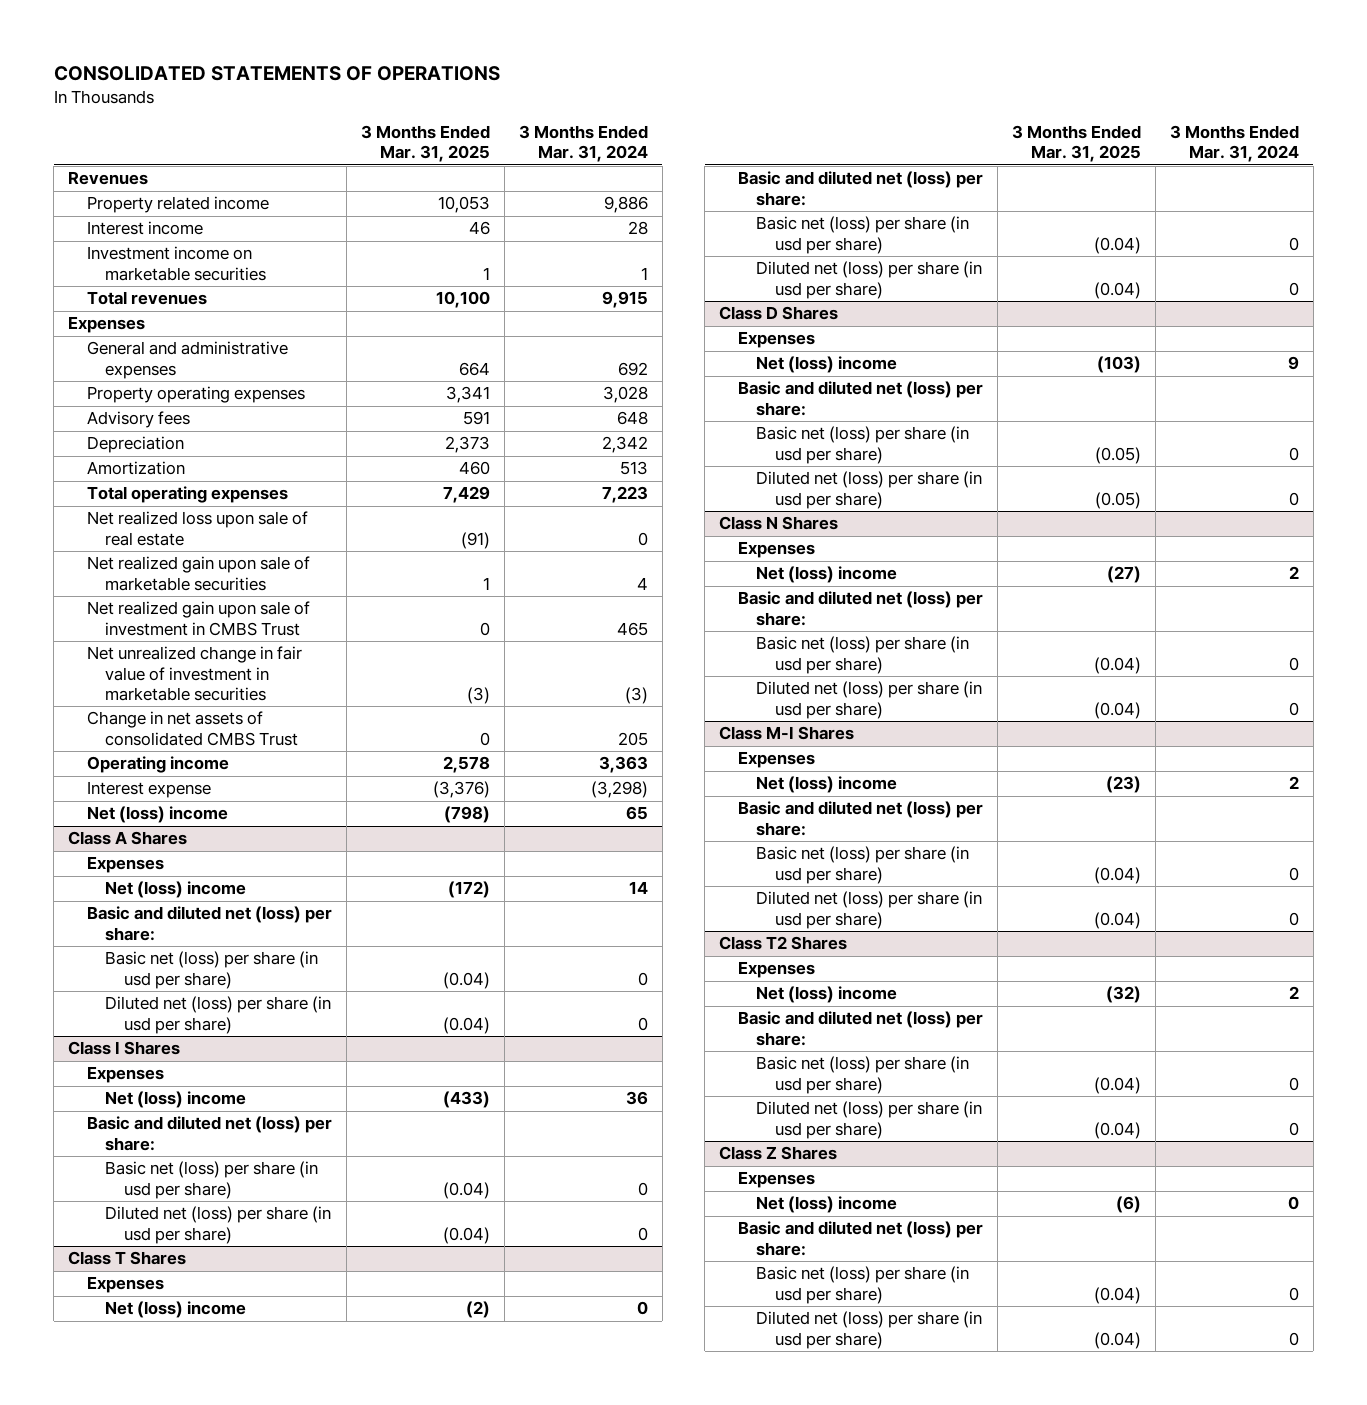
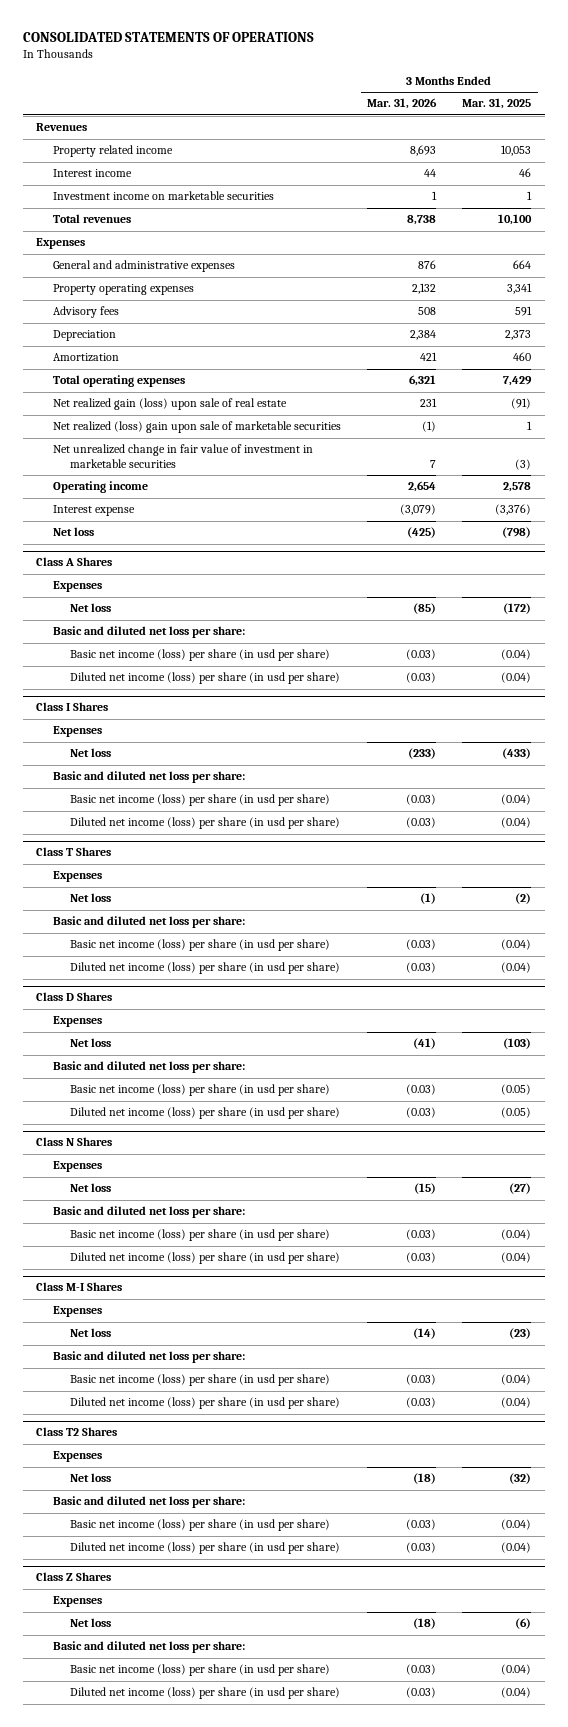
- | 3 Months Ended Mar. 31, 2025 | 3 Months Ended Mar. 31, 2024
+ | 3 Months Ended Mar. 31, 2026 | 3 Months Ended Mar. 31, 2025
- Net realized loss upon sale of real estate | (91) | 0
- Net realized gain upon sale of marketable securities | 1 | 4
- Net realized gain upon sale of investment in CMBS Trust | 0 | 465
+ Net realized gain (loss) upon sale of real estate | 231 | (91)
+ Net realized (loss) gain upon sale of marketable securities | (1) | 1
- Change in net assets of consolidated CMBS Trust | 0 | 205
- Net (loss) income | (798) | 65
+ Net loss | (425) | (798)
@ Class A Shares
- Net (loss) income | (172) | 14
- Basic and diluted net (loss) per share:
- Basic net (loss) per share (in usd per share) | (0.04) | 0
- Diluted net (loss) per share (in usd per share) | (0.04) | 0
+ Net loss | (85) | (172)
+ Basic and diluted net loss per share:
+ Basic net income (loss) per share (in usd per share) | (0.03) | (0.04)
+ Diluted net income (loss) per share (in usd per share) | (0.03) | (0.04)
@ Class I Shares
- Net (loss) income | (433) | 36
- Basic and diluted net (loss) per share:
- Basic net (loss) per share (in usd per share) | (0.04) | 0
- Diluted net (loss) per share (in usd per share) | (0.04) | 0
+ Net loss | (233) | (433)
+ Basic and diluted net loss per share:
+ Basic net income (loss) per share (in usd per share) | (0.03) | (0.04)
+ Diluted net income (loss) per share (in usd per share) | (0.03) | (0.04)
@ Class T Shares
- Net (loss) income | (2) | 0
- Basic and diluted net (loss) per share:
- Basic net (loss) per share (in usd per share) | (0.04) | 0
- Diluted net (loss) per share (in usd per share) | (0.04) | 0
+ Net loss | (1) | (2)
+ Basic and diluted net loss per share:
+ Basic net income (loss) per share (in usd per share) | (0.03) | (0.04)
+ Diluted net income (loss) per share (in usd per share) | (0.03) | (0.04)
@ Class D Shares
- Net (loss) income | (103) | 9
- Basic and diluted net (loss) per share:
- Basic net (loss) per share (in usd per share) | (0.05) | 0
- Diluted net (loss) per share (in usd per share) | (0.05) | 0
+ Net loss | (41) | (103)
+ Basic and diluted net loss per share:
+ Basic net income (loss) per share (in usd per share) | (0.03) | (0.05)
+ Diluted net income (loss) per share (in usd per share) | (0.03) | (0.05)
@ Class N Shares
- Net (loss) income | (27) | 2
- Basic and diluted net (loss) per share:
- Basic net (loss) per share (in usd per share) | (0.04) | 0
- Diluted net (loss) per share (in usd per share) | (0.04) | 0
+ Net loss | (15) | (27)
+ Basic and diluted net loss per share:
+ Basic net income (loss) per share (in usd per share) | (0.03) | (0.04)
+ Diluted net income (loss) per share (in usd per share) | (0.03) | (0.04)
@ Class M-I Shares
- Net (loss) income | (23) | 2
- Basic and diluted net (loss) per share:
- Basic net (loss) per share (in usd per share) | (0.04) | 0
- Diluted net (loss) per share (in usd per share) | (0.04) | 0
+ Net loss | (14) | (23)
+ Basic and diluted net loss per share:
+ Basic net income (loss) per share (in usd per share) | (0.03) | (0.04)
+ Diluted net income (loss) per share (in usd per share) | (0.03) | (0.04)
@ Class T2 Shares
- Net (loss) income | (32) | 2
- Basic and diluted net (loss) per share:
- Basic net (loss) per share (in usd per share) | (0.04) | 0
- Diluted net (loss) per share (in usd per share) | (0.04) | 0
+ Net loss | (18) | (32)
+ Basic and diluted net loss per share:
+ Basic net income (loss) per share (in usd per share) | (0.03) | (0.04)
+ Diluted net income (loss) per share (in usd per share) | (0.03) | (0.04)
@ Class Z Shares
- Net (loss) income | (6) | 0
- Basic and diluted net (loss) per share:
- Basic net (loss) per share (in usd per share) | (0.04) | 0
- Diluted net (loss) per share (in usd per share) | (0.04) | 0
+ Net loss | (18) | (6)
+ Basic and diluted net loss per share:
+ Basic net income (loss) per share (in usd per share) | (0.03) | (0.04)
+ Diluted net income (loss) per share (in usd per share) | (0.03) | (0.04)

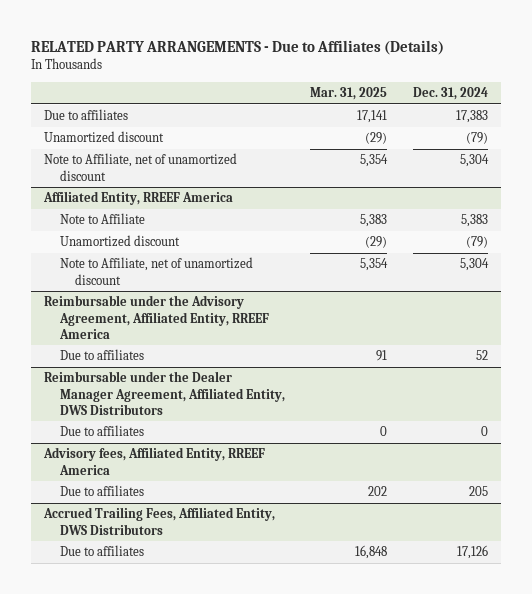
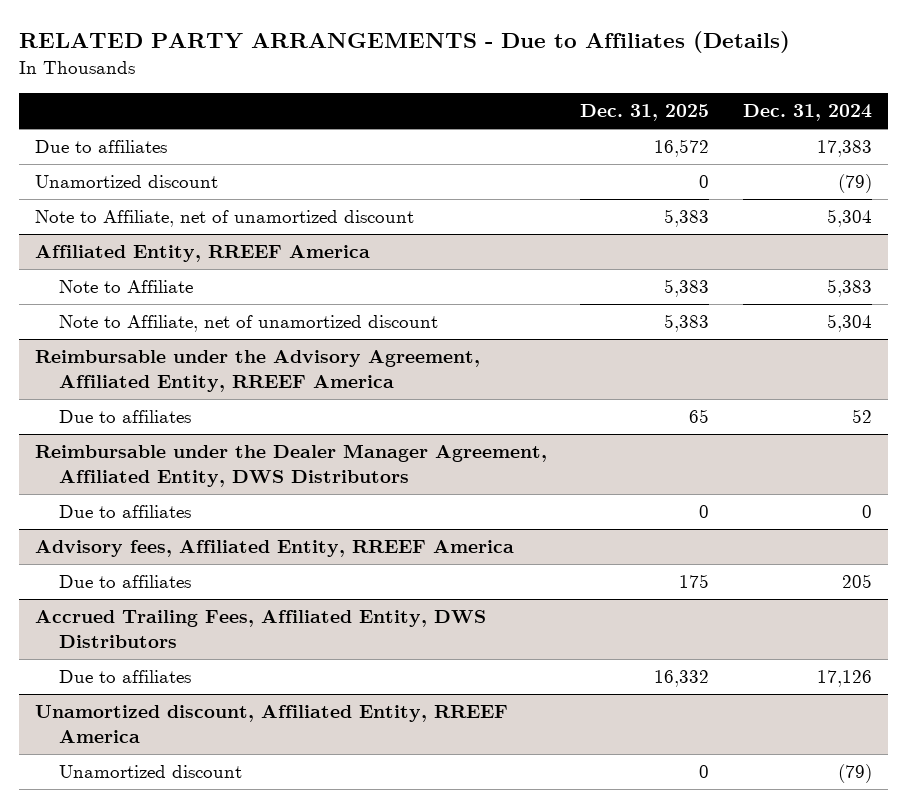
- | Mar. 31, 2025 | Dec. 31, 2024
+ | Dec. 31, 2025 | Dec. 31, 2024
@ Affiliated Entity, RREEF America
- Unamortized discount | (29) | (79)
+ Unamortized discount, Affiliated Entity, RREEF America
+ Unamortized discount | 0 | (79)

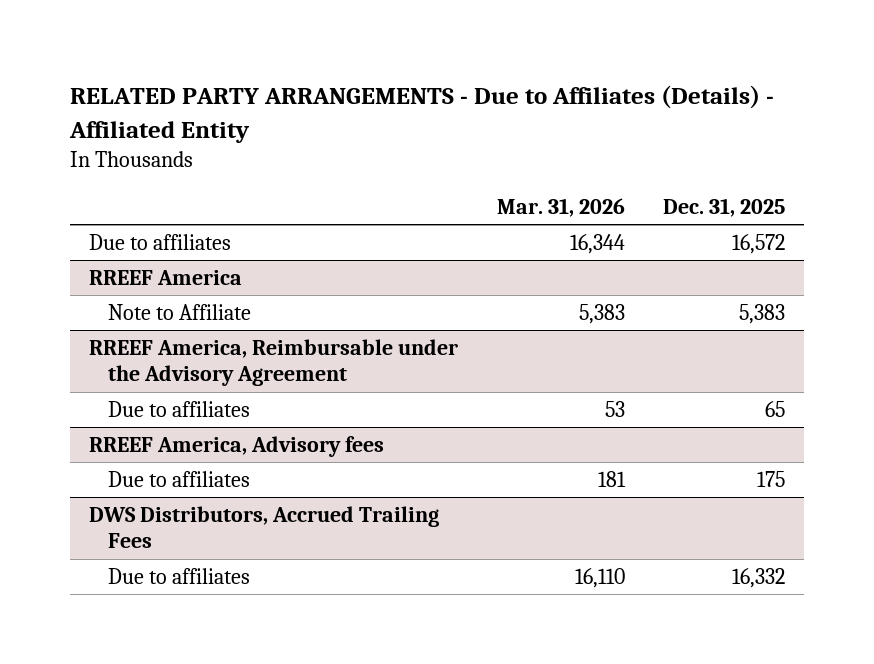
- RELATED PARTY ARRANGEMENTS - Due to Affiliates (Details)
+ RELATED PARTY ARRANGEMENTS - Due to Affiliates (Details) - Affiliated Entity
- | Dec. 31, 2025 | Dec. 31, 2024
+ | Mar. 31, 2026 | Dec. 31, 2025
- Unamortized discount | 0 | (79)
- Note to Affiliate, net of unamortized discount | 5,383 | 5,304
- Affiliated Entity, RREEF America
+ RREEF America
- Note to Affiliate, net of unamortized discount | 5,383 | 5,304
- Reimbursable under the Advisory Agreement, Affiliated Entity, RREEF America
+ RREEF America, Reimbursable under the Advisory Agreement
- Reimbursable under the Dealer Manager Agreement, Affiliated Entity, DWS Distributors
- Due to affiliates | 0 | 0
- Advisory fees, Affiliated Entity, RREEF America
+ RREEF America, Advisory fees
- Accrued Trailing Fees, Affiliated Entity, DWS Distributors
+ DWS Distributors, Accrued Trailing Fees
- Unamortized discount, Affiliated Entity, RREEF America
- Unamortized discount | 0 | (79)

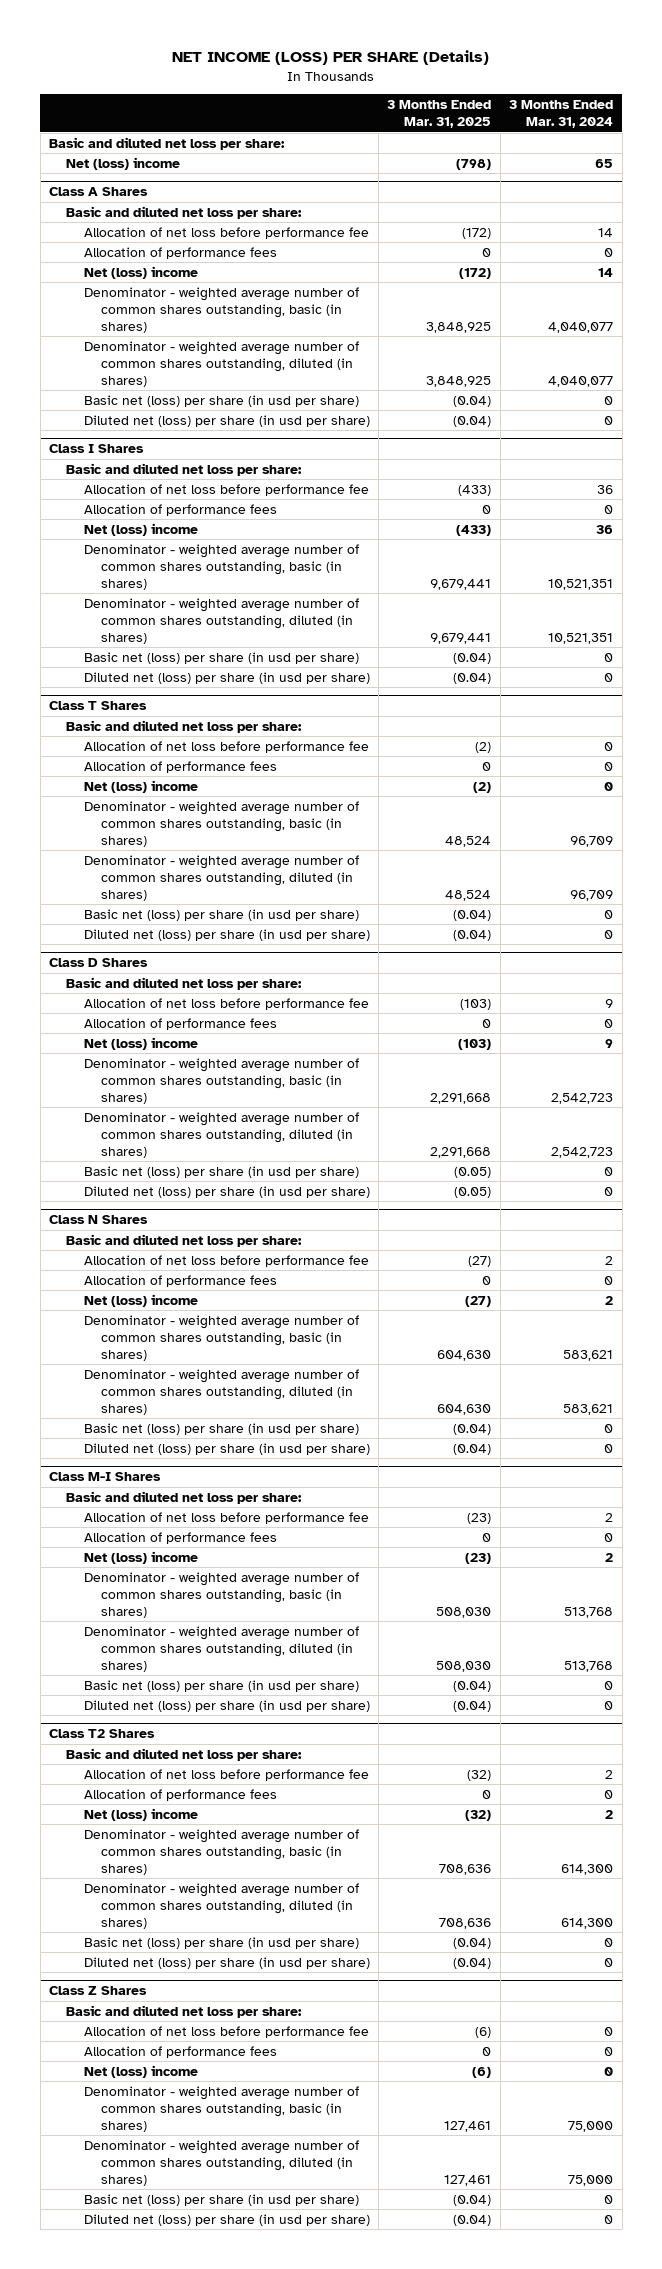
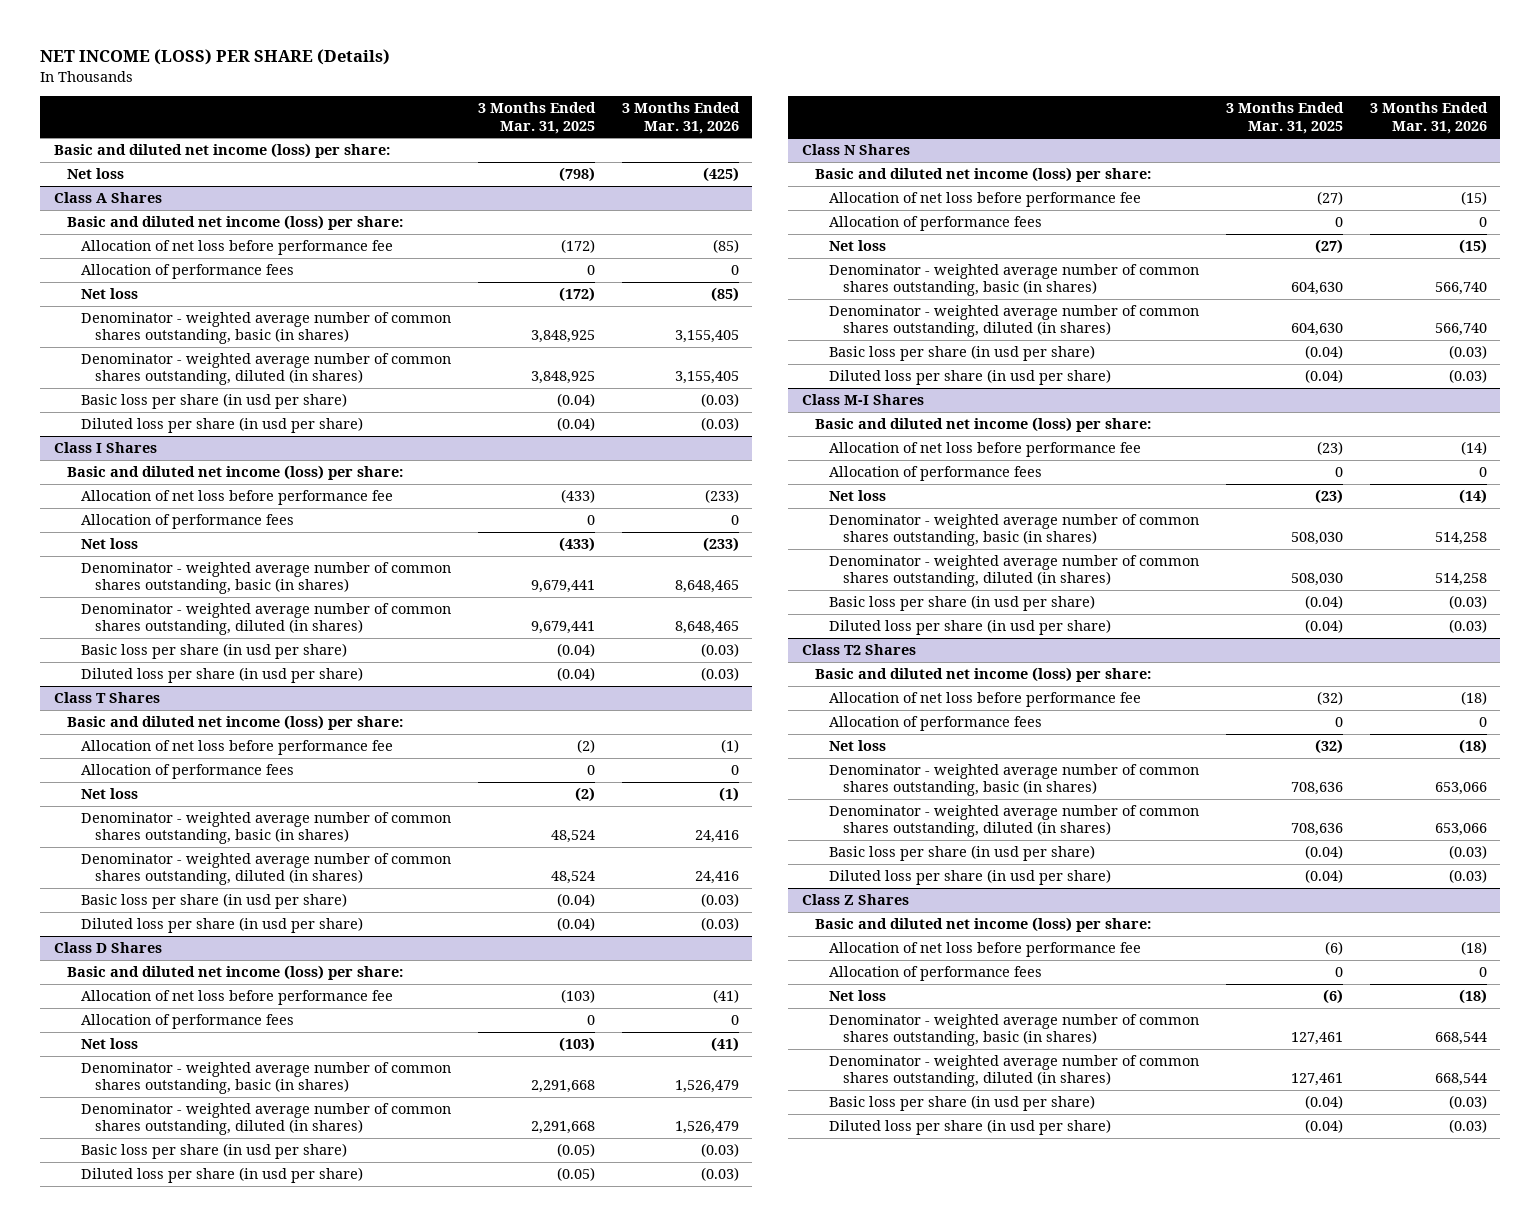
- | 3 Months Ended Mar. 31, 2025 | 3 Months Ended Mar. 31, 2024
+ | 3 Months Ended Mar. 31, 2025 | 3 Months Ended Mar. 31, 2026
- Basic and diluted net loss per share:
- Net (loss) income | (798) | 65
+ Basic and diluted net income (loss) per share:
+ Net loss | (798) | (425)
@ Class A Shares
- Basic and diluted net loss per share:
+ Basic and diluted net income (loss) per share:
- Net (loss) income | (172) | 14
+ Net loss | (172) | (85)
- Basic net (loss) per share (in usd per share) | (0.04) | 0
- Diluted net (loss) per share (in usd per share) | (0.04) | 0
+ Basic loss per share (in usd per share) | (0.04) | (0.03)
+ Diluted loss per share (in usd per share) | (0.04) | (0.03)
@ Class I Shares
- Basic and diluted net loss per share:
+ Basic and diluted net income (loss) per share:
- Net (loss) income | (433) | 36
+ Net loss | (433) | (233)
- Basic net (loss) per share (in usd per share) | (0.04) | 0
- Diluted net (loss) per share (in usd per share) | (0.04) | 0
+ Basic loss per share (in usd per share) | (0.04) | (0.03)
+ Diluted loss per share (in usd per share) | (0.04) | (0.03)
@ Class T Shares
- Basic and diluted net loss per share:
+ Basic and diluted net income (loss) per share:
- Net (loss) income | (2) | 0
+ Net loss | (2) | (1)
- Basic net (loss) per share (in usd per share) | (0.04) | 0
- Diluted net (loss) per share (in usd per share) | (0.04) | 0
+ Basic loss per share (in usd per share) | (0.04) | (0.03)
+ Diluted loss per share (in usd per share) | (0.04) | (0.03)
@ Class D Shares
- Basic and diluted net loss per share:
+ Basic and diluted net income (loss) per share:
- Net (loss) income | (103) | 9
+ Net loss | (103) | (41)
- Basic net (loss) per share (in usd per share) | (0.05) | 0
- Diluted net (loss) per share (in usd per share) | (0.05) | 0
+ Basic loss per share (in usd per share) | (0.05) | (0.03)
+ Diluted loss per share (in usd per share) | (0.05) | (0.03)
@ Class N Shares
- Basic and diluted net loss per share:
+ Basic and diluted net income (loss) per share:
- Net (loss) income | (27) | 2
+ Net loss | (27) | (15)
- Basic net (loss) per share (in usd per share) | (0.04) | 0
- Diluted net (loss) per share (in usd per share) | (0.04) | 0
+ Basic loss per share (in usd per share) | (0.04) | (0.03)
+ Diluted loss per share (in usd per share) | (0.04) | (0.03)
@ Class M-I Shares
- Basic and diluted net loss per share:
+ Basic and diluted net income (loss) per share:
- Net (loss) income | (23) | 2
+ Net loss | (23) | (14)
- Basic net (loss) per share (in usd per share) | (0.04) | 0
- Diluted net (loss) per share (in usd per share) | (0.04) | 0
+ Basic loss per share (in usd per share) | (0.04) | (0.03)
+ Diluted loss per share (in usd per share) | (0.04) | (0.03)
@ Class T2 Shares
- Basic and diluted net loss per share:
+ Basic and diluted net income (loss) per share:
- Net (loss) income | (32) | 2
+ Net loss | (32) | (18)
- Basic net (loss) per share (in usd per share) | (0.04) | 0
- Diluted net (loss) per share (in usd per share) | (0.04) | 0
+ Basic loss per share (in usd per share) | (0.04) | (0.03)
+ Diluted loss per share (in usd per share) | (0.04) | (0.03)
@ Class Z Shares
- Basic and diluted net loss per share:
+ Basic and diluted net income (loss) per share:
- Net (loss) income | (6) | 0
+ Net loss | (6) | (18)
- Basic net (loss) per share (in usd per share) | (0.04) | 0
- Diluted net (loss) per share (in usd per share) | (0.04) | 0
+ Basic loss per share (in usd per share) | (0.04) | (0.03)
+ Diluted loss per share (in usd per share) | (0.04) | (0.03)

